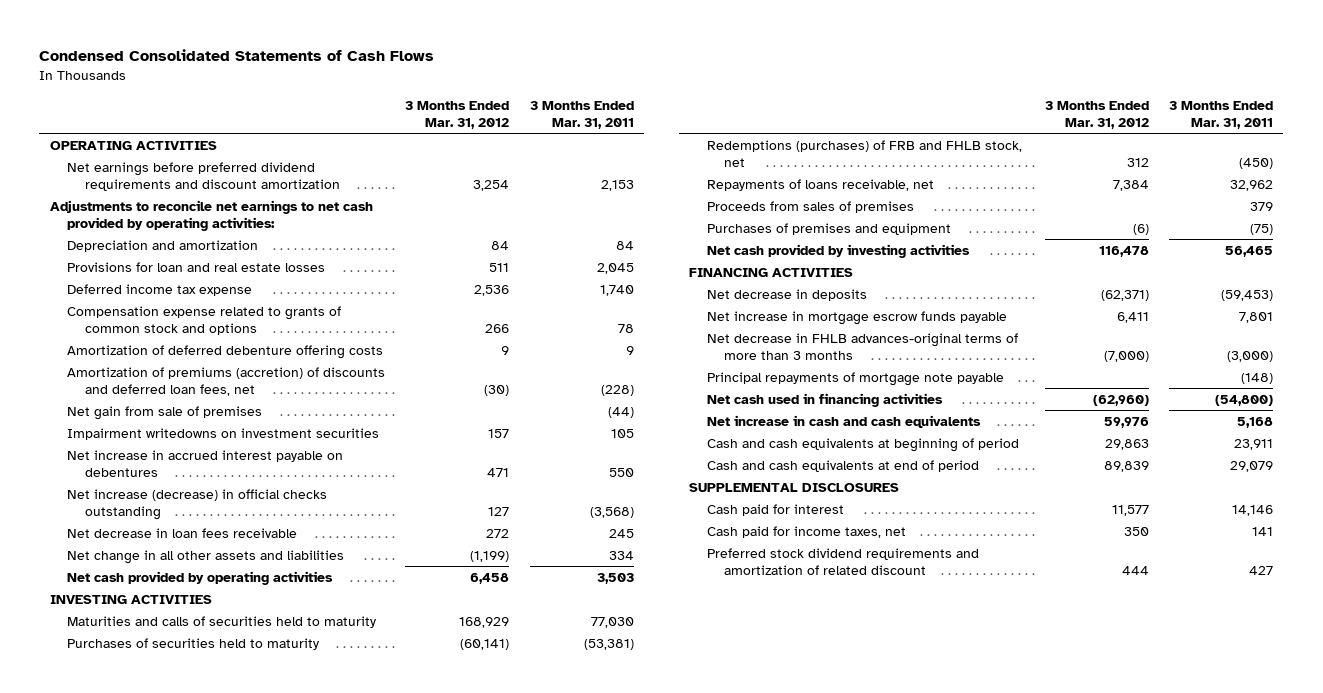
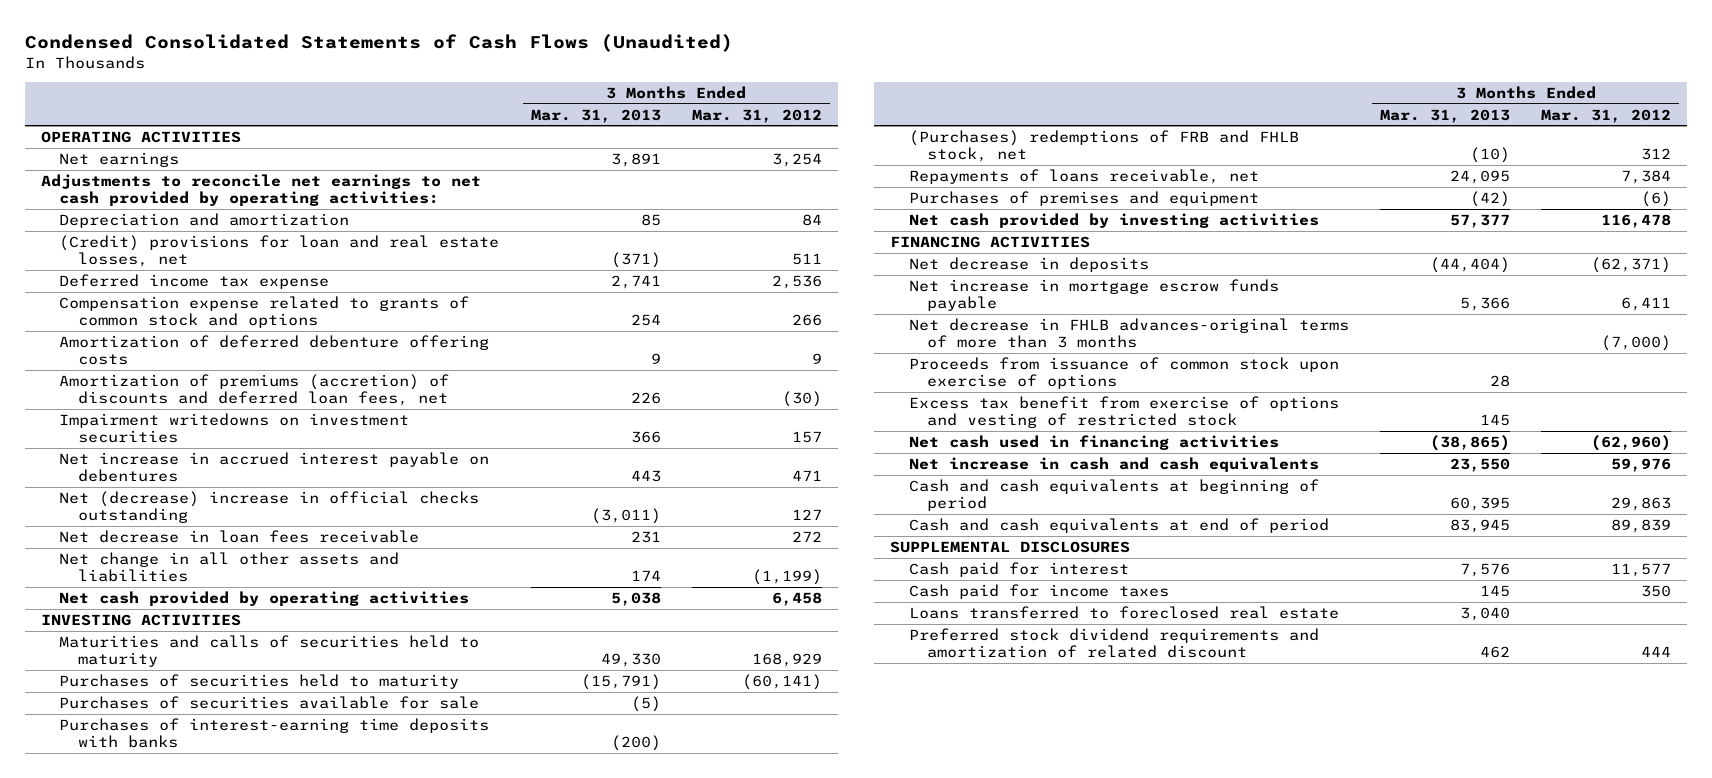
- Condensed Consolidated Statements of Cash Flows
+ Condensed Consolidated Statements of Cash Flows (Unaudited)
- | 3 Months Ended Mar. 31, 2012 | 3 Months Ended Mar. 31, 2011
+ | 3 Months Ended Mar. 31, 2013 | 3 Months Ended Mar. 31, 2012
- Net earnings before preferred dividend requirements and discount amortization | 3,254 | 2,153
+ Net earnings | 3,891 | 3,254
- Provisions for loan and real estate losses | 511 | 2,045
+ (Credit) provisions for loan and real estate losses, net | (371) | 511
- Net gain from sale of premises | | (44)
- Net increase (decrease) in official checks outstanding | 127 | (3,568)
+ Net (decrease) increase in official checks outstanding | (3,011) | 127
- Redemptions (purchases) of FRB and FHLB stock, net | 312 | (450)
+ Purchases of securities available for sale | (5) |
+ Purchases of interest-earning time deposits with banks | (200) |
+ (Purchases) redemptions of FRB and FHLB stock, net | (10) | 312
- Proceeds from sales of premises | | 379
- Principal repayments of mortgage note payable | | (148)
+ Proceeds from issuance of common stock upon exercise of options | 28 |
+ Excess tax benefit from exercise of options and vesting of restricted stock | 145 |
- Cash paid for income taxes, net | 350 | 141
+ Cash paid for income taxes | 145 | 350
+ Loans transferred to foreclosed real estate | 3,040 |

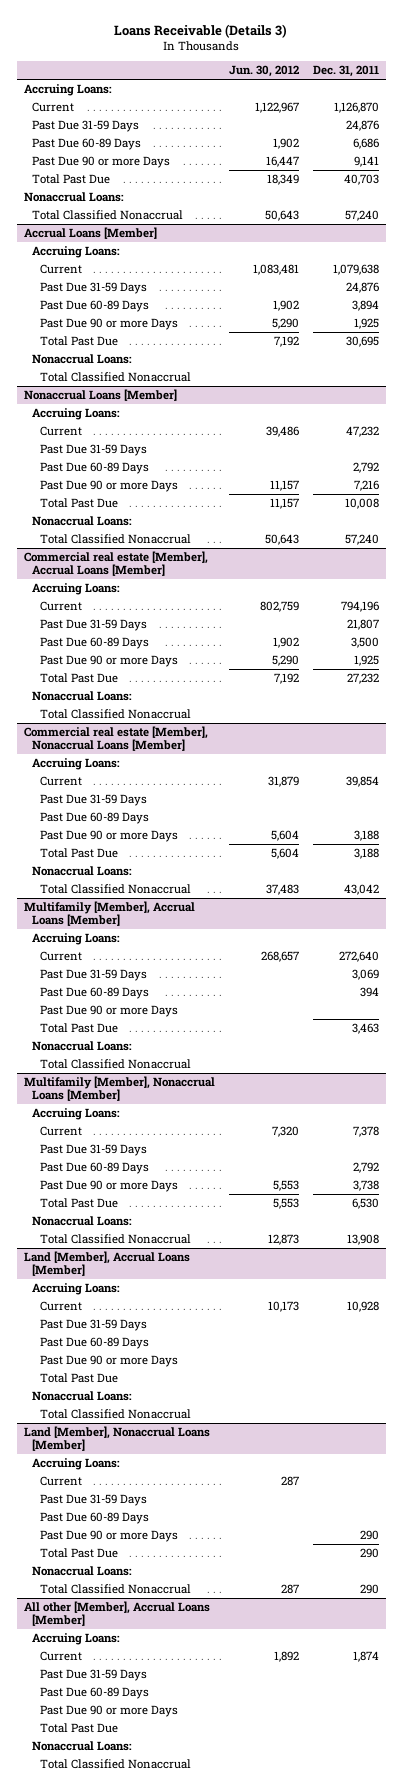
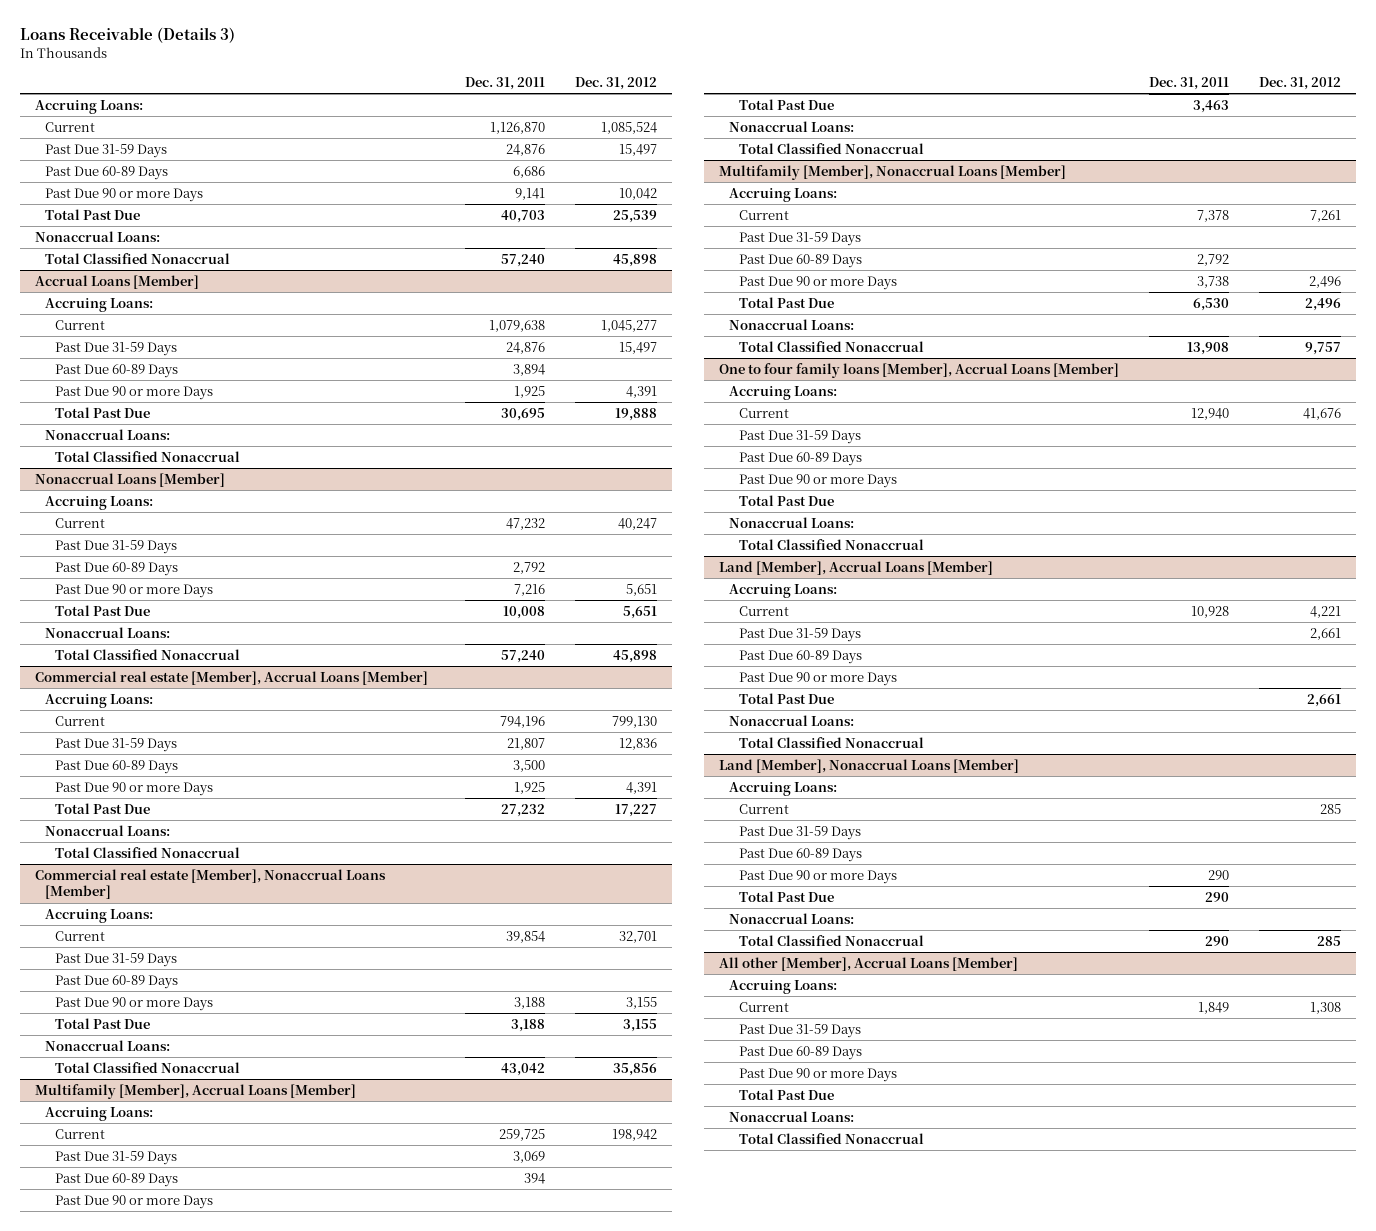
- | Jun. 30, 2012 | Dec. 31, 2011
+ | Dec. 31, 2011 | Dec. 31, 2012
@ Multifamily [Member], Accrual Loans [Member]
- Current | 268,657 | 272,640
+ Current | 259,725 | 198,942
+ One to four family loans [Member], Accrual Loans [Member]
+ Accruing Loans:
+ Current | 12,940 | 41,676
+ Past Due 31-59 Days
+ Past Due 60-89 Days
+ Past Due 90 or more Days
+ Total Past Due
+ Nonaccrual Loans:
+ Total Classified Nonaccrual
@ All other [Member], Accrual Loans [Member]
- Current | 1,892 | 1,874
+ Current | 1,849 | 1,308

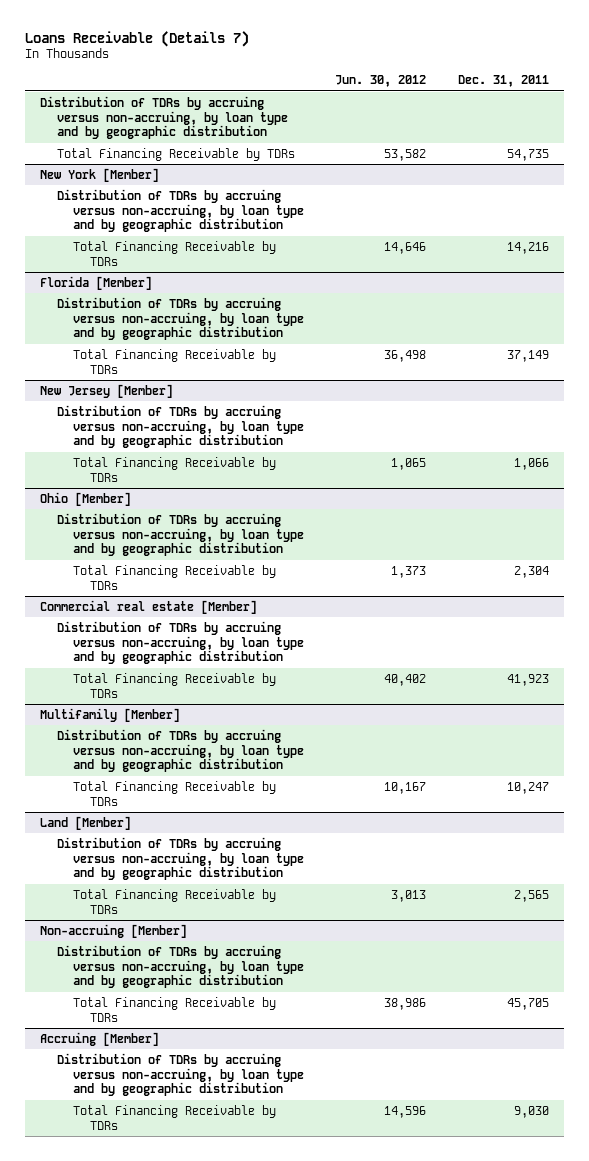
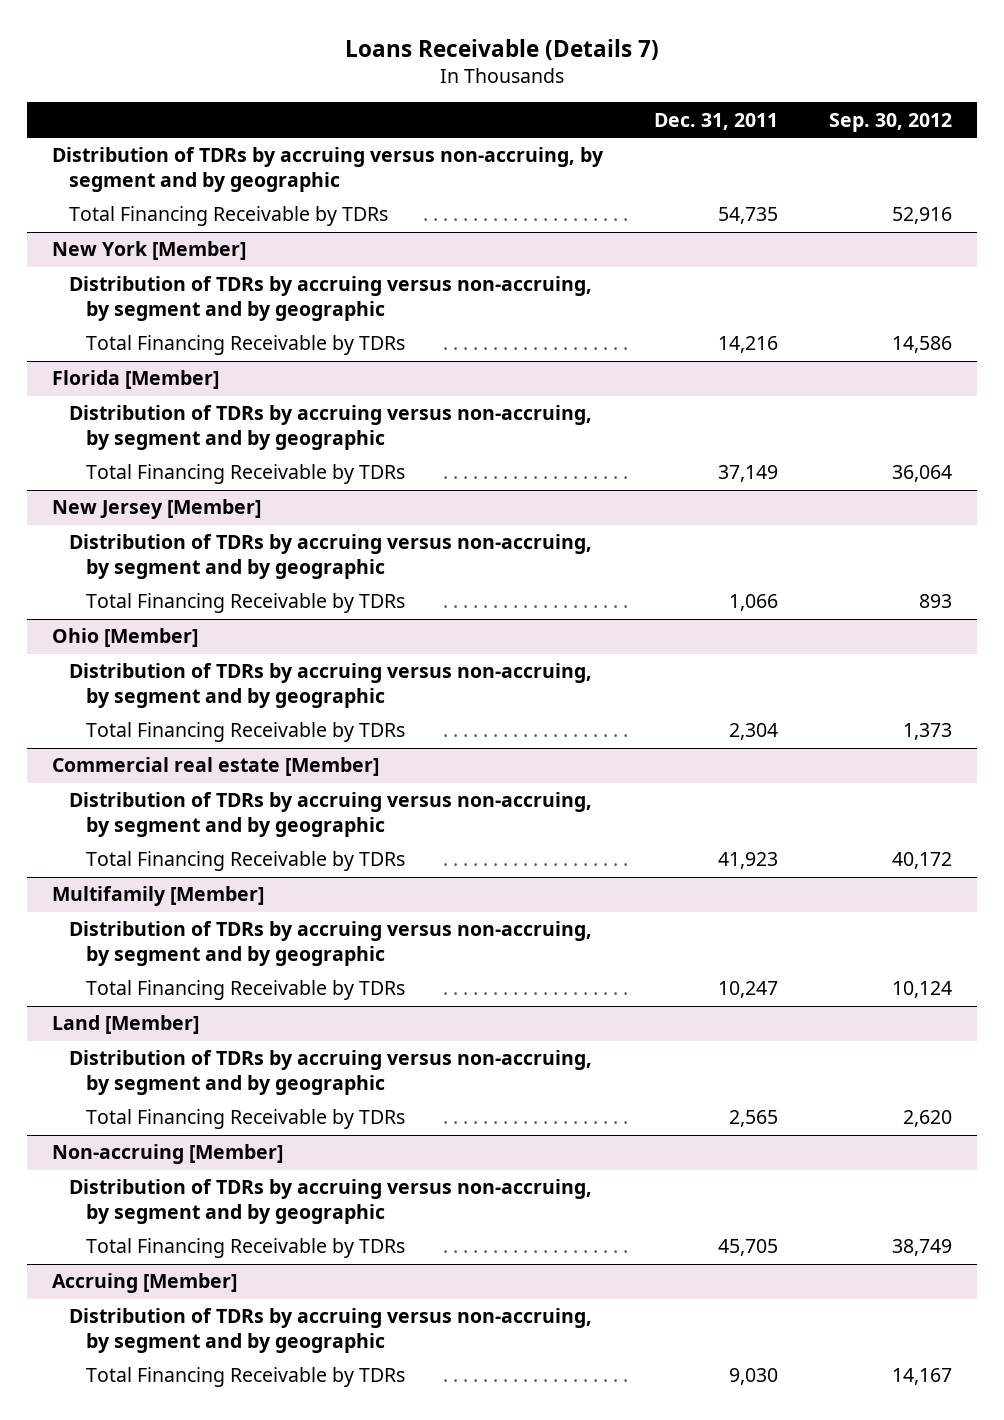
- | Jun. 30, 2012 | Dec. 31, 2011
+ | Dec. 31, 2011 | Sep. 30, 2012
- Distribution of TDRs by accruing versus non-accruing, by loan type and by geographic distribution
+ Distribution of TDRs by accruing versus non-accruing, by segment and by geographic
@ New York [Member]
- Distribution of TDRs by accruing versus non-accruing, by loan type and by geographic distribution
+ Distribution of TDRs by accruing versus non-accruing, by segment and by geographic
@ Florida [Member]
- Distribution of TDRs by accruing versus non-accruing, by loan type and by geographic distribution
+ Distribution of TDRs by accruing versus non-accruing, by segment and by geographic
@ New Jersey [Member]
- Distribution of TDRs by accruing versus non-accruing, by loan type and by geographic distribution
+ Distribution of TDRs by accruing versus non-accruing, by segment and by geographic
@ Ohio [Member]
- Distribution of TDRs by accruing versus non-accruing, by loan type and by geographic distribution
+ Distribution of TDRs by accruing versus non-accruing, by segment and by geographic
@ Commercial real estate [Member]
- Distribution of TDRs by accruing versus non-accruing, by loan type and by geographic distribution
+ Distribution of TDRs by accruing versus non-accruing, by segment and by geographic
@ Multifamily [Member]
- Distribution of TDRs by accruing versus non-accruing, by loan type and by geographic distribution
+ Distribution of TDRs by accruing versus non-accruing, by segment and by geographic
@ Land [Member]
- Distribution of TDRs by accruing versus non-accruing, by loan type and by geographic distribution
+ Distribution of TDRs by accruing versus non-accruing, by segment and by geographic
@ Non-accruing [Member]
- Distribution of TDRs by accruing versus non-accruing, by loan type and by geographic distribution
+ Distribution of TDRs by accruing versus non-accruing, by segment and by geographic
@ Accruing [Member]
- Distribution of TDRs by accruing versus non-accruing, by loan type and by geographic distribution
+ Distribution of TDRs by accruing versus non-accruing, by segment and by geographic

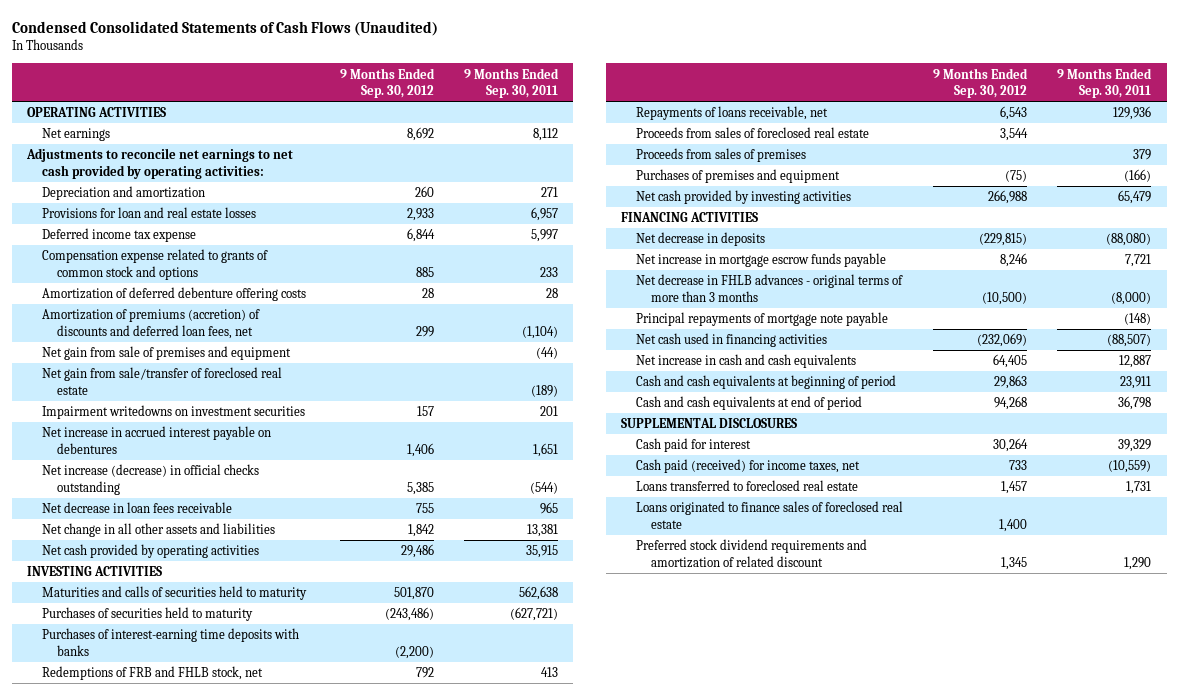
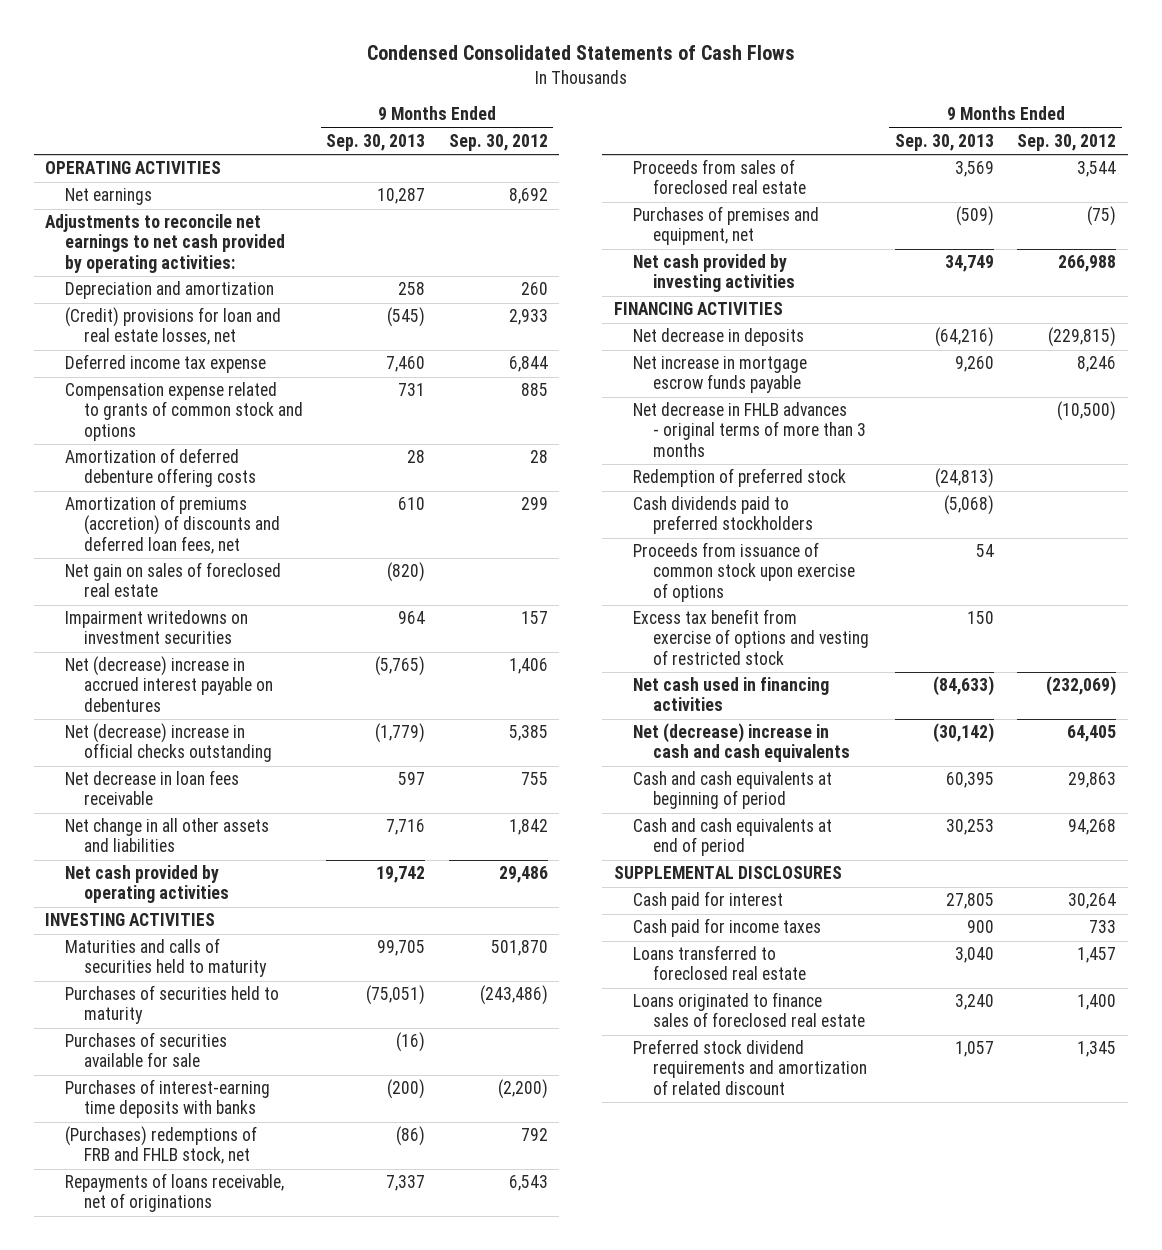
- Condensed Consolidated Statements of Cash Flows (Unaudited)
+ Condensed Consolidated Statements of Cash Flows
- | 9 Months Ended Sep. 30, 2012 | 9 Months Ended Sep. 30, 2011
+ | 9 Months Ended Sep. 30, 2013 | 9 Months Ended Sep. 30, 2012
- Provisions for loan and real estate losses | 2,933 | 6,957
+ (Credit) provisions for loan and real estate losses, net | (545) | 2,933
- Net gain from sale of premises and equipment | | (44)
- Net gain from sale/transfer of foreclosed real estate | | (189)
+ Net gain on sales of foreclosed real estate | (820) |
- Net increase in accrued interest payable on debentures | 1,406 | 1,651
- Net increase (decrease) in official checks outstanding | 5,385 | (544)
+ Net (decrease) increase in accrued interest payable on debentures | (5,765) | 1,406
+ Net (decrease) increase in official checks outstanding | (1,779) | 5,385
+ Purchases of securities available for sale | (16) |
- Redemptions of FRB and FHLB stock, net | 792 | 413
- Repayments of loans receivable, net | 6,543 | 129,936
+ (Purchases) redemptions of FRB and FHLB stock, net | (86) | 792
+ Repayments of loans receivable, net of originations | 7,337 | 6,543
- Proceeds from sales of premises | | 379
- Purchases of premises and equipment | (75) | (166)
+ Purchases of premises and equipment, net | (509) | (75)
- Principal repayments of mortgage note payable | | (148)
+ Redemption of preferred stock | (24,813) |
+ Cash dividends paid to preferred stockholders | (5,068) |
+ Proceeds from issuance of common stock upon exercise of options | 54 |
+ Excess tax benefit from exercise of options and vesting of restricted stock | 150 |
- Net increase in cash and cash equivalents | 64,405 | 12,887
+ Net (decrease) increase in cash and cash equivalents | (30,142) | 64,405
- Cash paid (received) for income taxes, net | 733 | (10,559)
+ Cash paid for income taxes | 900 | 733

